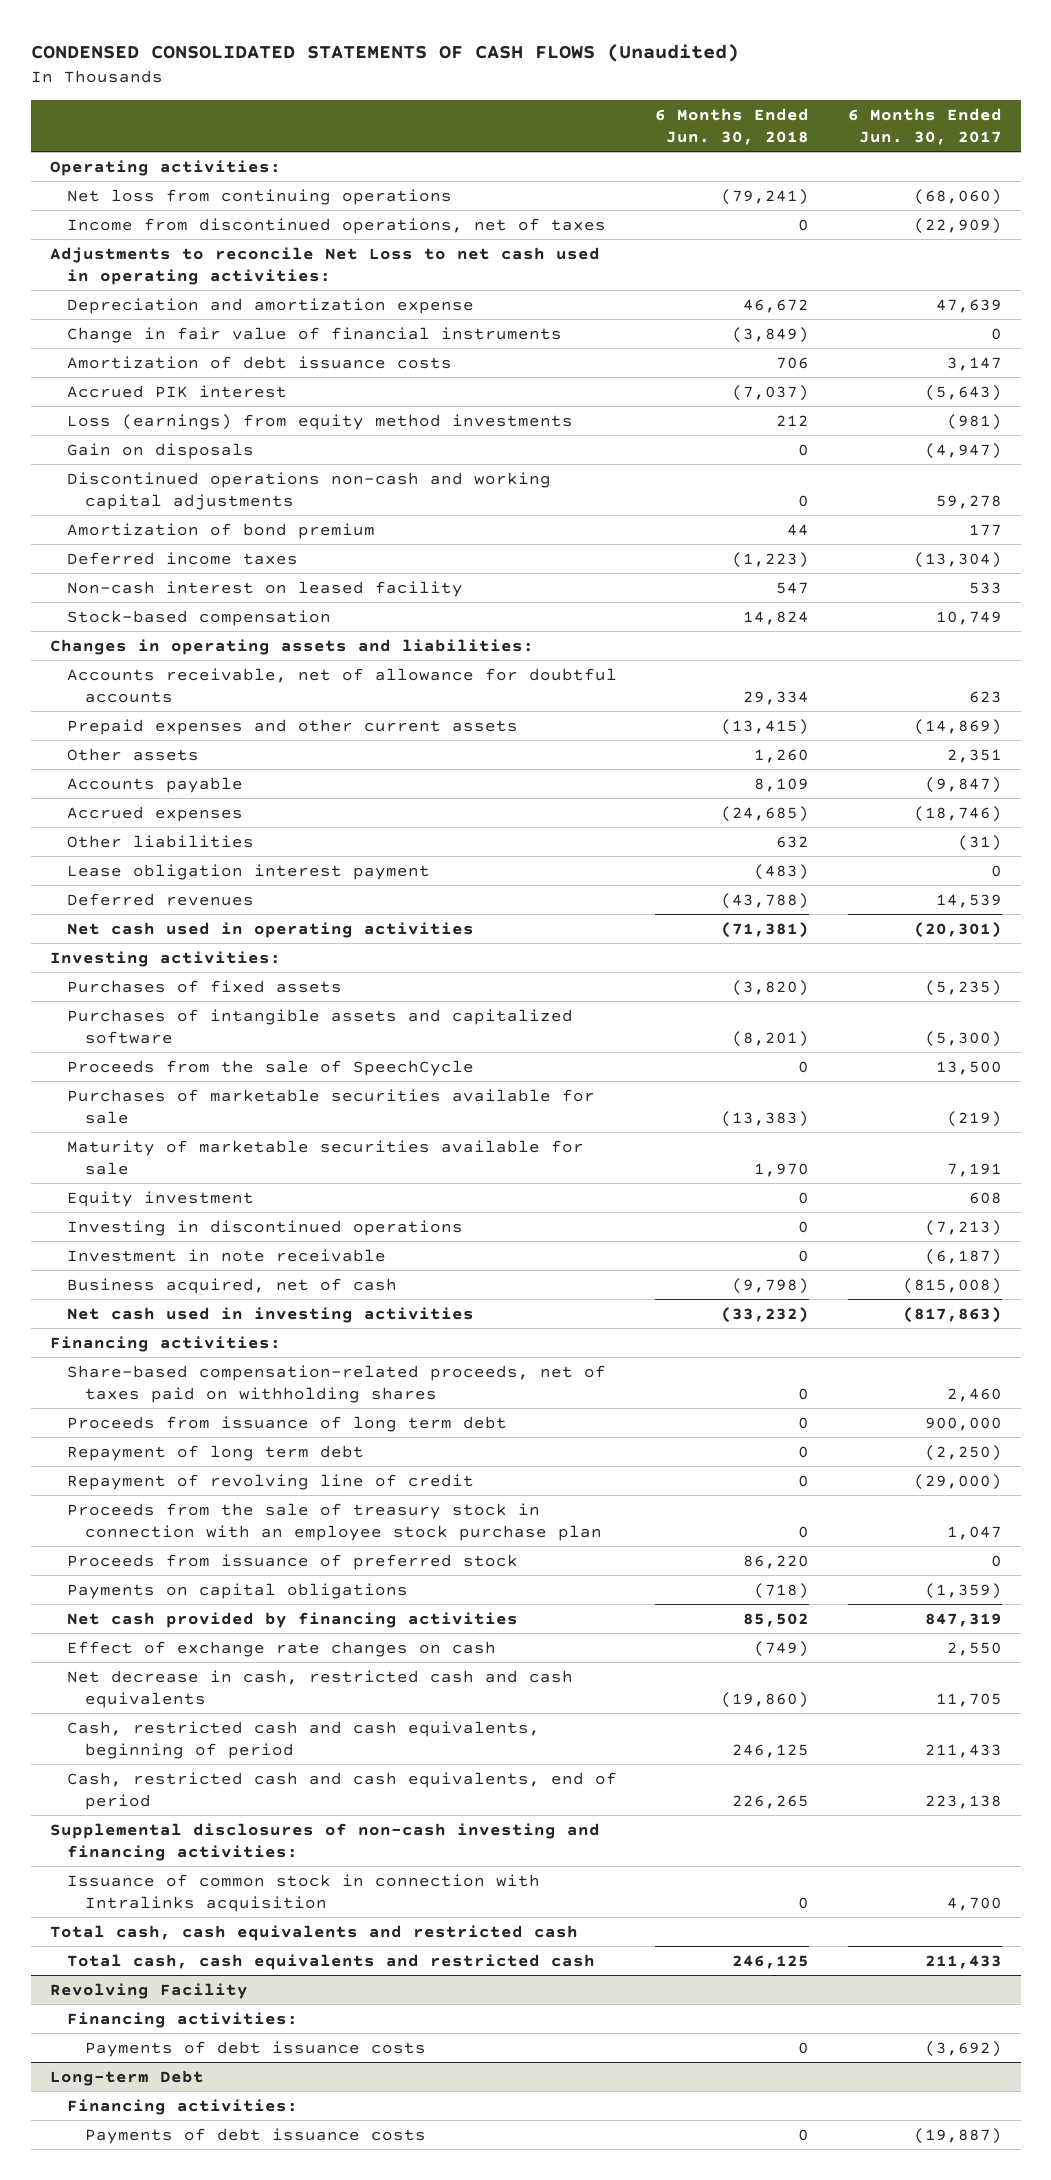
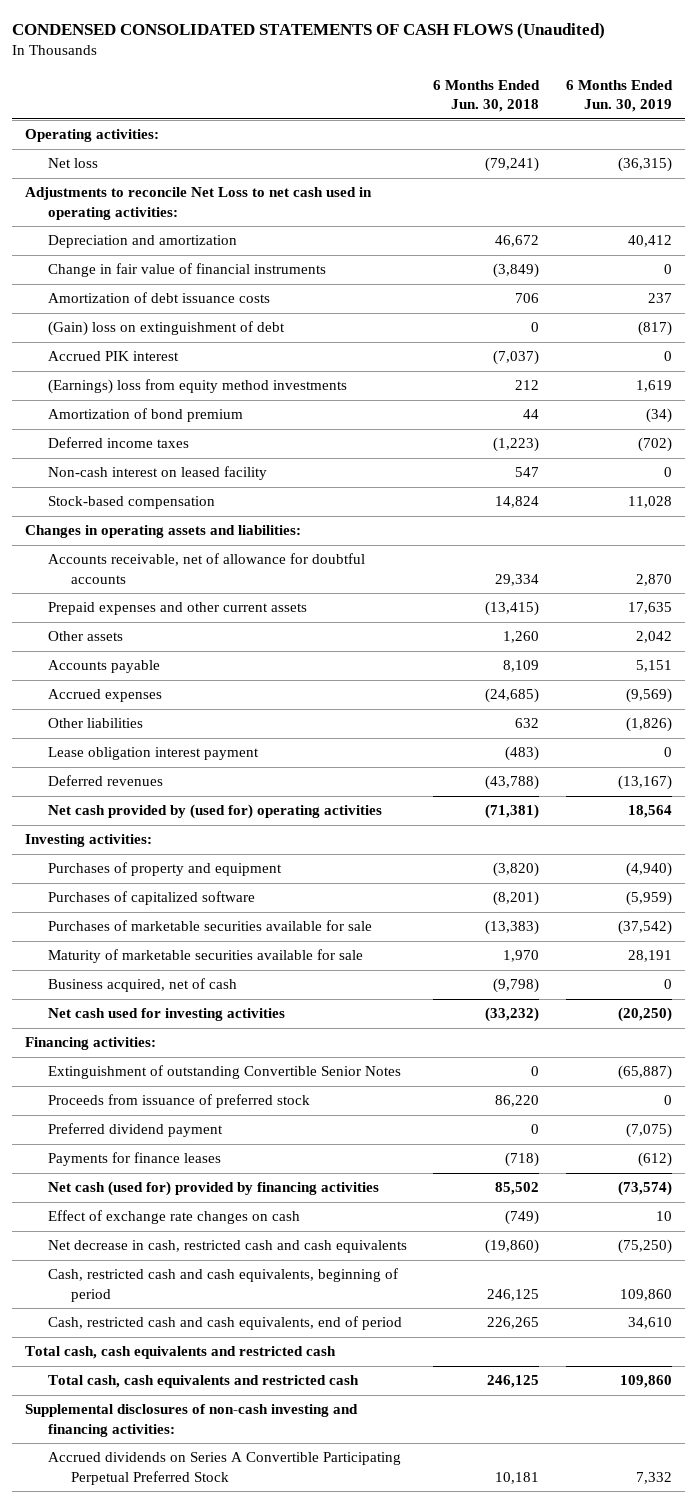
- | 6 Months Ended Jun. 30, 2018 | 6 Months Ended Jun. 30, 2017
+ | 6 Months Ended Jun. 30, 2018 | 6 Months Ended Jun. 30, 2019
- Net loss from continuing operations | (79,241) | (68,060)
- Income from discontinued operations, net of taxes | 0 | (22,909)
+ Net loss | (79,241) | (36,315)
- Depreciation and amortization expense | 46,672 | 47,639
+ Depreciation and amortization | 46,672 | 40,412
+ (Gain) loss on extinguishment of debt | 0 | (817)
- Loss (earnings) from equity method investments | 212 | (981)
- Gain on disposals | 0 | (4,947)
- Discontinued operations non-cash and working capital adjustments | 0 | 59,278
+ (Earnings) loss from equity method investments | 212 | 1,619
- Net cash used in operating activities | (71,381) | (20,301)
+ Net cash provided by (used for) operating activities | (71,381) | 18,564
- Purchases of fixed assets | (3,820) | (5,235)
- Purchases of intangible assets and capitalized software | (8,201) | (5,300)
- Proceeds from the sale of SpeechCycle | 0 | 13,500
+ Purchases of property and equipment | (3,820) | (4,940)
+ Purchases of capitalized software | (8,201) | (5,959)
- Equity investment | 0 | 608
- Investing in discontinued operations | 0 | (7,213)
- Investment in note receivable | 0 | (6,187)
- Net cash used in investing activities | (33,232) | (817,863)
+ Net cash used for investing activities | (33,232) | (20,250)
- Share-based compensation-related proceeds, net of taxes paid on withholding shares | 0 | 2,460
- Proceeds from issuance of long term debt | 0 | 900,000
- Repayment of long term debt | 0 | (2,250)
- Repayment of revolving line of credit | 0 | (29,000)
- Proceeds from the sale of treasury stock in connection with an employee stock purchase plan | 0 | 1,047
+ Extinguishment of outstanding Convertible Senior Notes | 0 | (65,887)
- Payments on capital obligations | (718) | (1,359)
- Net cash provided by financing activities | 85,502 | 847,319
+ Preferred dividend payment | 0 | (7,075)
+ Payments for finance leases | (718) | (612)
+ Net cash (used for) provided by financing activities | 85,502 | (73,574)
- Issuance of common stock in connection with Intralinks acquisition | 0 | 4,700
- Revolving Facility
- Financing activities:
- Payments of debt issuance costs | 0 | (3,692)
- Long-term Debt
- Financing activities:
- Payments of debt issuance costs | 0 | (19,887)
moved down: Supplemental disclosures of non-cash investing and financing activities:
+ Accrued dividends on Series A Convertible Participating Perpetual Preferred Stock | 10,181 | 7,332

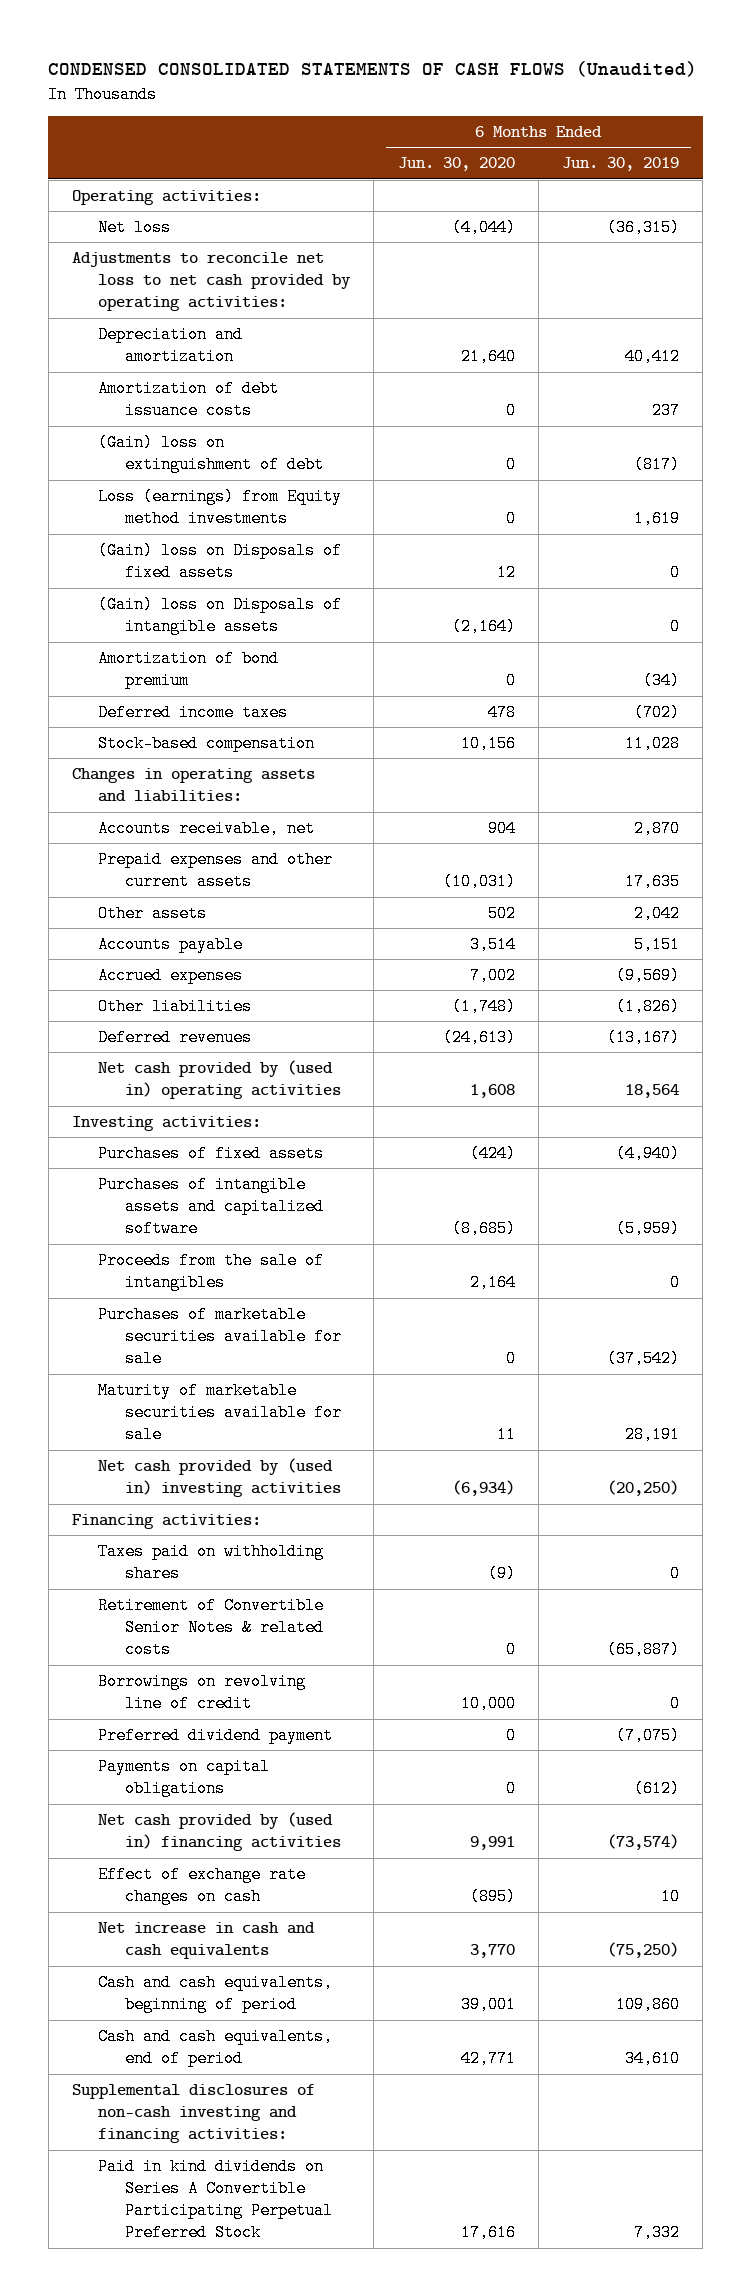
- | 6 Months Ended Jun. 30, 2018 | 6 Months Ended Jun. 30, 2019
+ | 6 Months Ended Jun. 30, 2020 | 6 Months Ended Jun. 30, 2019
- Adjustments to reconcile Net Loss to net cash used in operating activities:
+ Adjustments to reconcile net loss to net cash provided by operating activities:
- Change in fair value of financial instruments | (3,849) | 0
- Accrued PIK interest | (7,037) | 0
- (Earnings) loss from equity method investments | 212 | 1,619
+ Loss (earnings) from Equity method investments | 0 | 1,619
+ (Gain) loss on Disposals of fixed assets | 12 | 0
+ (Gain) loss on Disposals of intangible assets | (2,164) | 0
- Non-cash interest on leased facility | 547 | 0
- Accounts receivable, net of allowance for doubtful accounts | 29,334 | 2,870
+ Accounts receivable, net | 904 | 2,870
- Lease obligation interest payment | (483) | 0
- Net cash provided by (used for) operating activities | (71,381) | 18,564
+ Net cash provided by (used in) operating activities | 1,608 | 18,564
- Purchases of property and equipment | (3,820) | (4,940)
- Purchases of capitalized software | (8,201) | (5,959)
+ Purchases of fixed assets | (424) | (4,940)
+ Purchases of intangible assets and capitalized software | (8,685) | (5,959)
+ Proceeds from the sale of intangibles | 2,164 | 0
- Business acquired, net of cash | (9,798) | 0
- Net cash used for investing activities | (33,232) | (20,250)
+ Net cash provided by (used in) investing activities | (6,934) | (20,250)
- Extinguishment of outstanding Convertible Senior Notes | 0 | (65,887)
- Proceeds from issuance of preferred stock | 86,220 | 0
+ Taxes paid on withholding shares | (9) | 0
+ Retirement of Convertible Senior Notes & related costs | 0 | (65,887)
+ Borrowings on revolving line of credit | 10,000 | 0
- Payments for finance leases | (718) | (612)
- Net cash (used for) provided by financing activities | 85,502 | (73,574)
+ Payments on capital obligations | 0 | (612)
+ Net cash provided by (used in) financing activities | 9,991 | (73,574)
- Net decrease in cash, restricted cash and cash equivalents | (19,860) | (75,250)
- Cash, restricted cash and cash equivalents, beginning of period | 246,125 | 109,860
- Cash, restricted cash and cash equivalents, end of period | 226,265 | 34,610
- Total cash, cash equivalents and restricted cash
- Total cash, cash equivalents and restricted cash | 246,125 | 109,860
+ Net increase in cash and cash equivalents | 3,770 | (75,250)
+ Cash and cash equivalents, beginning of period | 39,001 | 109,860
+ Cash and cash equivalents, end of period | 42,771 | 34,610
- Accrued dividends on Series A Convertible Participating Perpetual Preferred Stock | 10,181 | 7,332
+ Paid in kind dividends on Series A Convertible Participating Perpetual Preferred Stock | 17,616 | 7,332

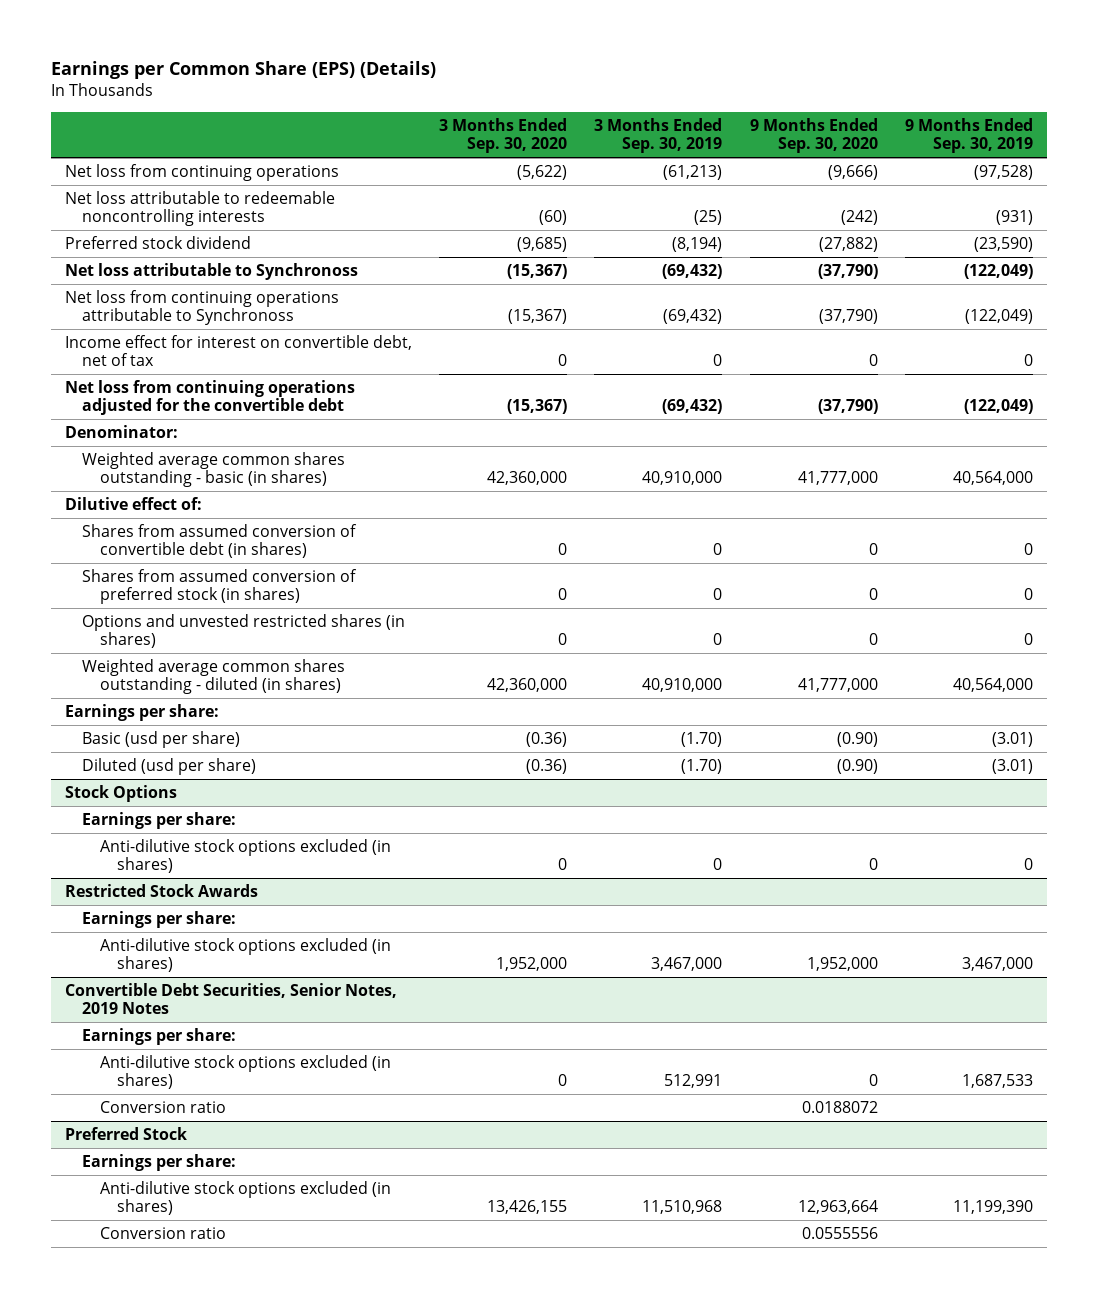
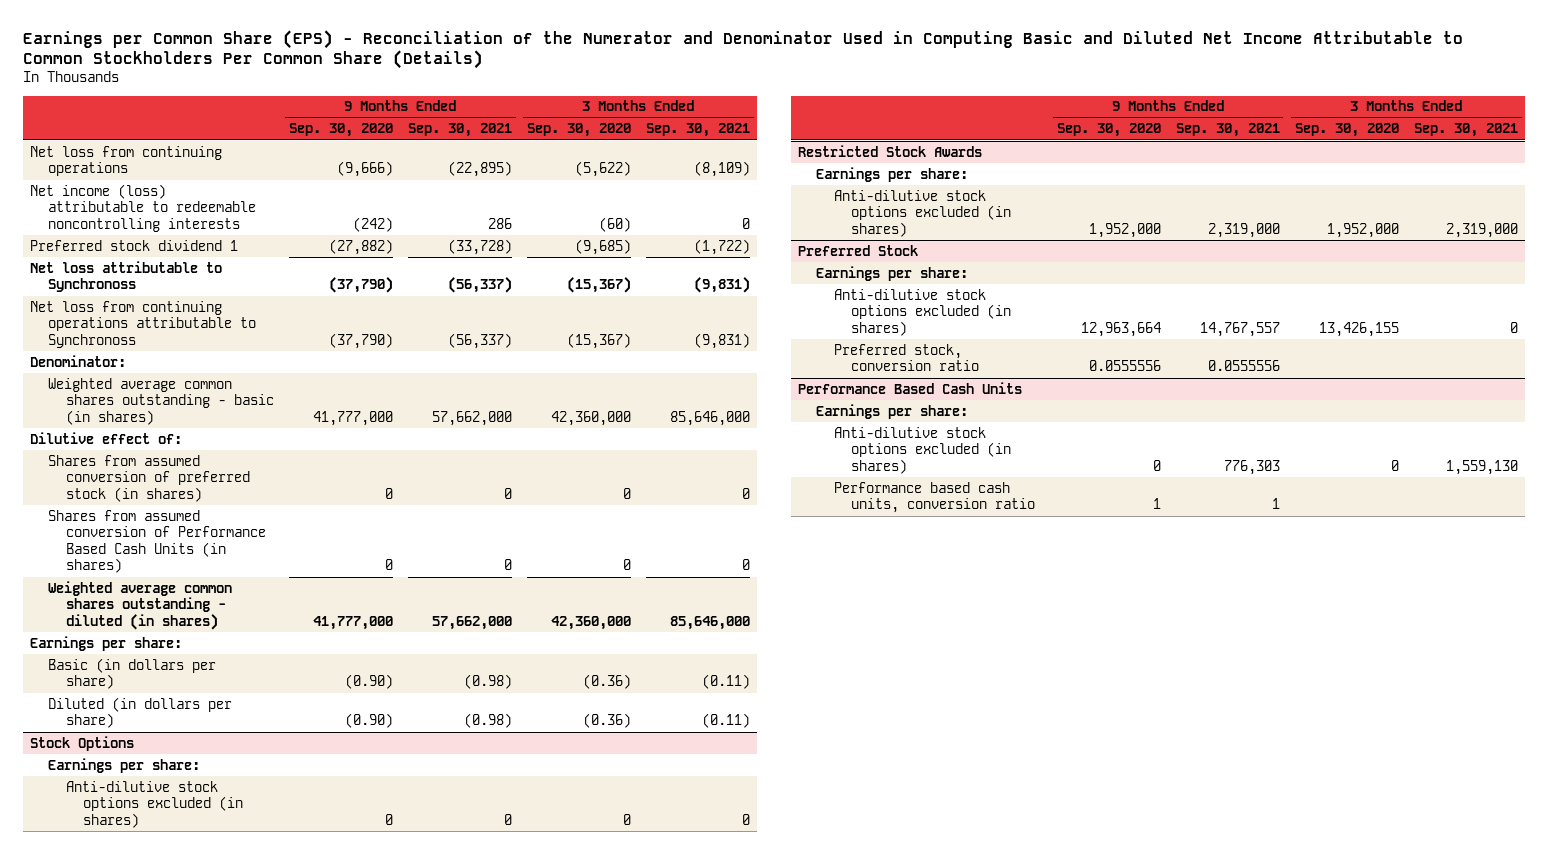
- Earnings per Common Share (EPS) (Details)
+ Earnings per Common Share (EPS) - Reconciliation of the Numerator and Denominator Used in Computing Basic and Diluted Net Income Attributable to Common Stockholders Per Common Share (Details)
- | 3 Months Ended Sep. 30, 2020 | 3 Months Ended Sep. 30, 2019 | 9 Months Ended Sep. 30, 2020 | 9 Months Ended Sep. 30, 2019
+ | 9 Months Ended Sep. 30, 2020 | 9 Months Ended Sep. 30, 2021 | 3 Months Ended Sep. 30, 2020 | 3 Months Ended Sep. 30, 2021
- Net loss attributable to redeemable noncontrolling interests | (60) | (25) | (242) | (931)
- Preferred stock dividend | (9,685) | (8,194) | (27,882) | (23,590)
+ Net income (loss) attributable to redeemable noncontrolling interests | (242) | 286 | (60) | 0
+ Preferred stock dividend 1 | (27,882) | (33,728) | (9,685) | (1,722)
- Income effect for interest on convertible debt, net of tax | 0 | 0 | 0 | 0
- Net loss from continuing operations adjusted for the convertible debt | (15,367) | (69,432) | (37,790) | (122,049)
- Shares from assumed conversion of convertible debt (in shares) | 0 | 0 | 0 | 0
- Options and unvested restricted shares (in shares) | 0 | 0 | 0 | 0
+ Shares from assumed conversion of Performance Based Cash Units (in shares) | 0 | 0 | 0 | 0
- Basic (usd per share) | (0.36) | (1.70) | (0.90) | (3.01)
- Diluted (usd per share) | (0.36) | (1.70) | (0.90) | (3.01)
+ Basic (in dollars per share) | (0.90) | (0.98) | (0.36) | (0.11)
+ Diluted (in dollars per share) | (0.90) | (0.98) | (0.36) | (0.11)
- Convertible Debt Securities, Senior Notes, 2019 Notes
- Earnings per share:
- Anti-dilutive stock options excluded (in shares) | 0 | 512,991 | 0 | 1,687,533
- Conversion ratio | | | 0.0188072 |
@ Preferred Stock
- Conversion ratio | | | 0.0555556 |
+ Preferred stock, conversion ratio | 0.0555556 | 0.0555556 | |
+ Performance Based Cash Units
+ Earnings per share:
+ Anti-dilutive stock options excluded (in shares) | 0 | 776,303 | 0 | 1,559,130
+ Performance based cash units, conversion ratio | 1 | 1 | |

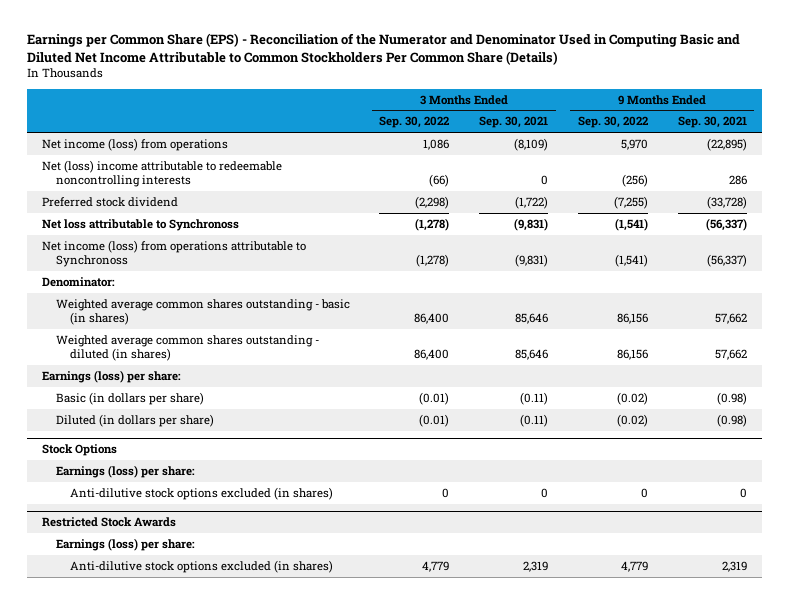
- | 9 Months Ended Sep. 30, 2020 | 9 Months Ended Sep. 30, 2021 | 3 Months Ended Sep. 30, 2020 | 3 Months Ended Sep. 30, 2021
+ | 3 Months Ended Sep. 30, 2022 | 3 Months Ended Sep. 30, 2021 | 9 Months Ended Sep. 30, 2022 | 9 Months Ended Sep. 30, 2021
- Net loss from continuing operations | (9,666) | (22,895) | (5,622) | (8,109)
- Net income (loss) attributable to redeemable noncontrolling interests | (242) | 286 | (60) | 0
- Preferred stock dividend 1 | (27,882) | (33,728) | (9,685) | (1,722)
+ Net income (loss) from operations | 1,086 | (8,109) | 5,970 | (22,895)
+ Net (loss) income attributable to redeemable noncontrolling interests | (66) | 0 | (256) | 286
+ Preferred stock dividend | (2,298) | (1,722) | (7,255) | (33,728)
- Net loss from continuing operations attributable to Synchronoss | (37,790) | (56,337) | (15,367) | (9,831)
+ Net income (loss) from operations attributable to Synchronoss | (1,278) | (9,831) | (1,541) | (56,337)
- Weighted average common shares outstanding - basic (in shares) | 41,777,000 | 57,662,000 | 42,360,000 | 85,646,000
- Dilutive effect of:
- Shares from assumed conversion of preferred stock (in shares) | 0 | 0 | 0 | 0
- Shares from assumed conversion of Performance Based Cash Units (in shares) | 0 | 0 | 0 | 0
- Weighted average common shares outstanding - diluted (in shares) | 41,777,000 | 57,662,000 | 42,360,000 | 85,646,000
- Earnings per share:
+ Weighted average common shares outstanding - basic (in shares) | 86,400 | 85,646 | 86,156 | 57,662
+ Weighted average common shares outstanding - diluted (in shares) | 86,400 | 85,646 | 86,156 | 57,662
+ Earnings (loss) per share:
@ Stock Options
- Earnings per share:
+ Earnings (loss) per share:
@ Restricted Stock Awards
- Earnings per share:
- Anti-dilutive stock options excluded (in shares) | 1,952,000 | 2,319,000 | 1,952,000 | 2,319,000
- Preferred Stock
- Earnings per share:
- Anti-dilutive stock options excluded (in shares) | 12,963,664 | 14,767,557 | 13,426,155 | 0
- Preferred stock, conversion ratio | 0.0555556 | 0.0555556 | |
- Performance Based Cash Units
- Earnings per share:
- Anti-dilutive stock options excluded (in shares) | 0 | 776,303 | 0 | 1,559,130
- Performance based cash units, conversion ratio | 1 | 1 | |
@ Restricted Stock Awards
+ Earnings (loss) per share:
+ Anti-dilutive stock options excluded (in shares) | 4,779 | 2,319 | 4,779 | 2,319

